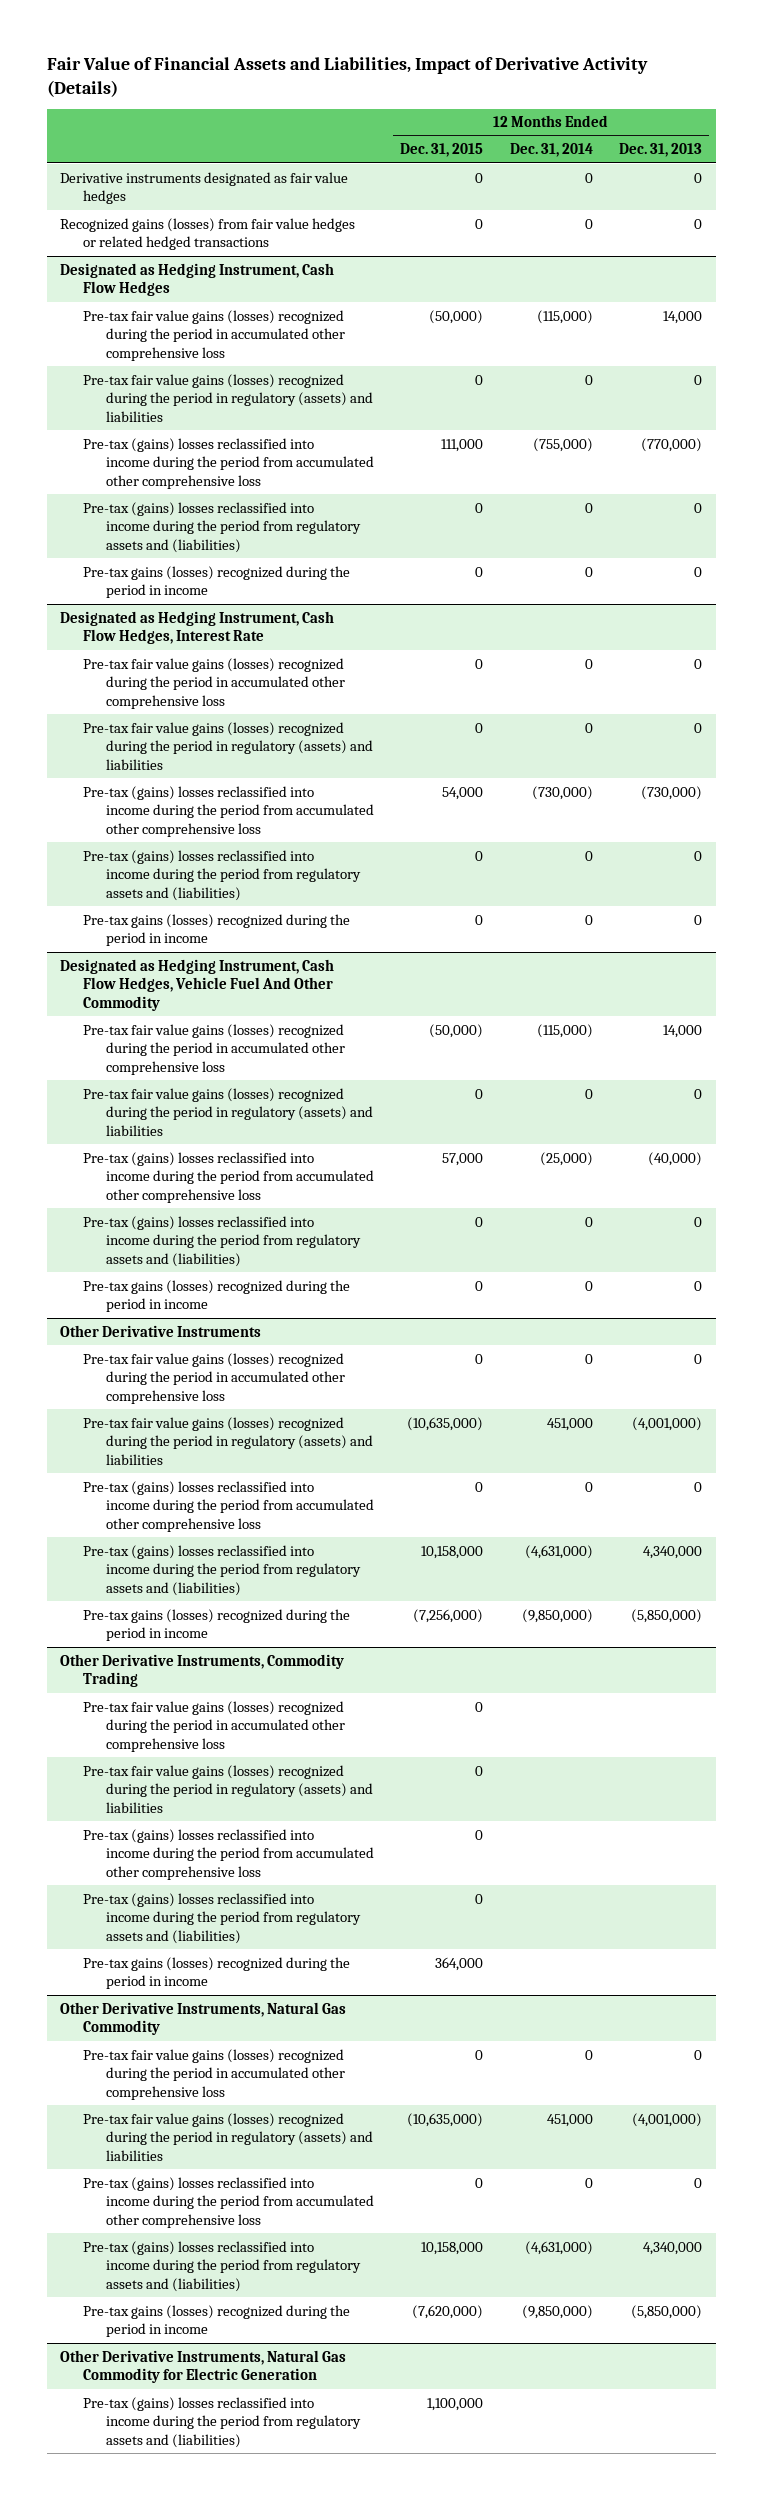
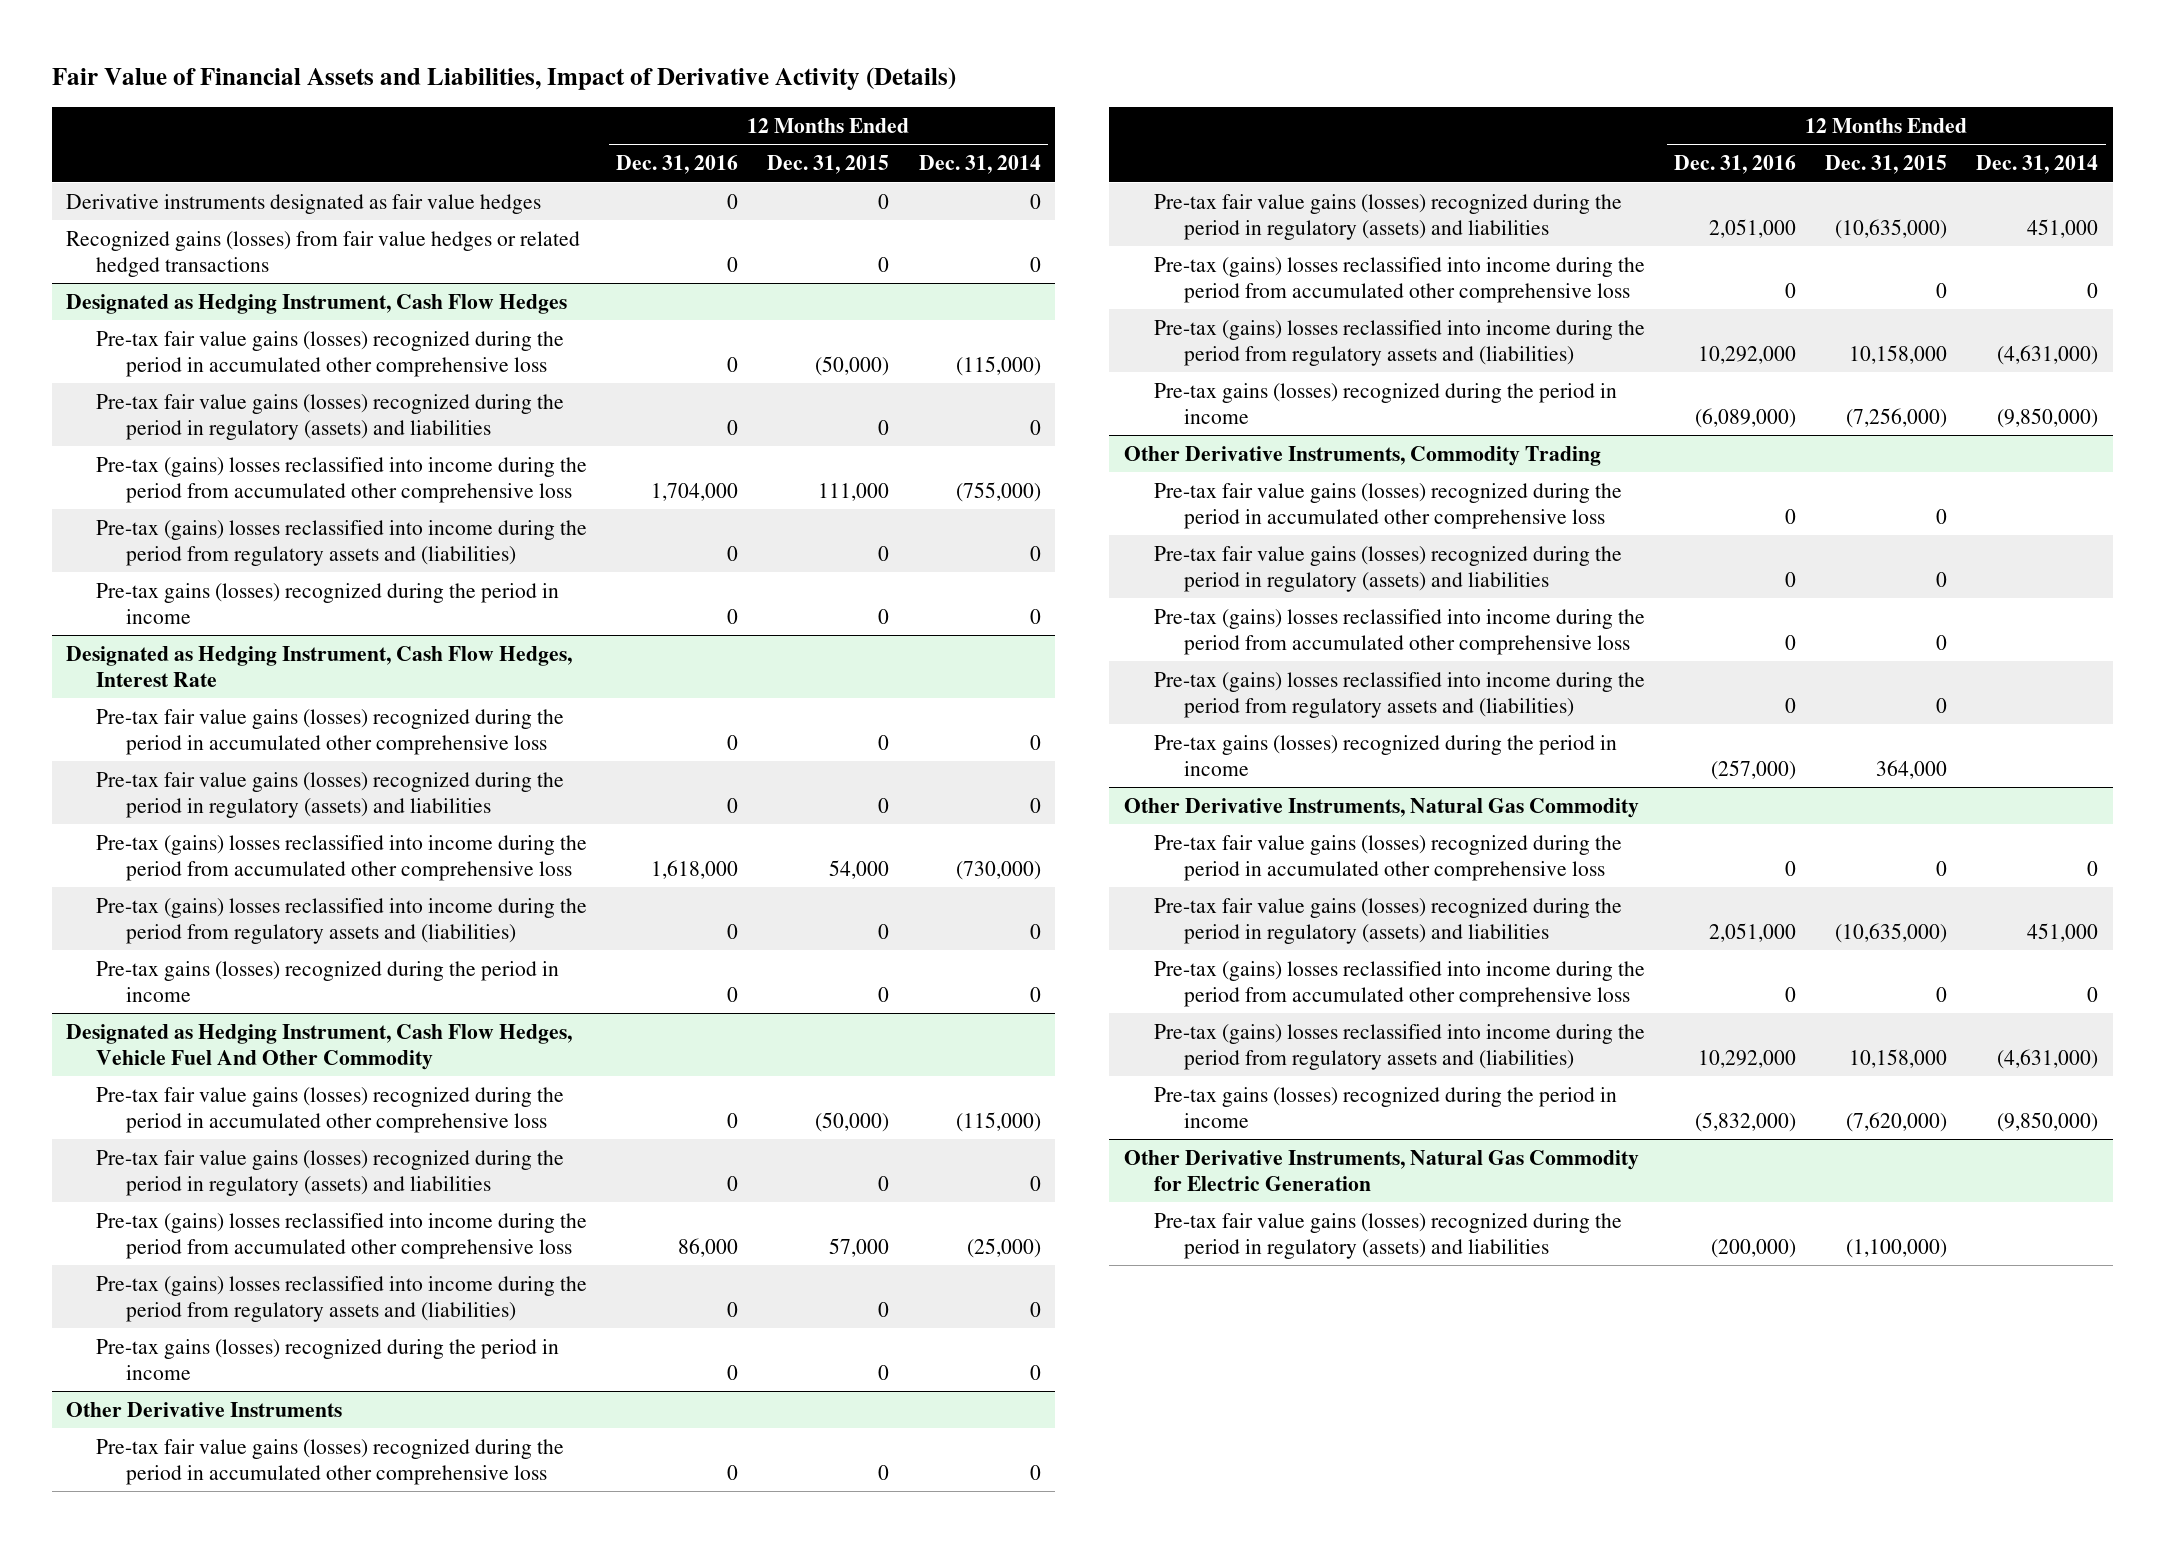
- | 12 Months Ended Dec. 31, 2015 | 12 Months Ended Dec. 31, 2014 | 12 Months Ended Dec. 31, 2013
+ | 12 Months Ended Dec. 31, 2016 | 12 Months Ended Dec. 31, 2015 | 12 Months Ended Dec. 31, 2014
@ Other Derivative Instruments, Natural Gas Commodity for Electric Generation
- Pre-tax (gains) losses reclassified into income during the period from regulatory assets and (liabilities) | 1,100,000 | |
+ Pre-tax fair value gains (losses) recognized during the period in regulatory (assets) and liabilities | (200,000) | (1,100,000) |

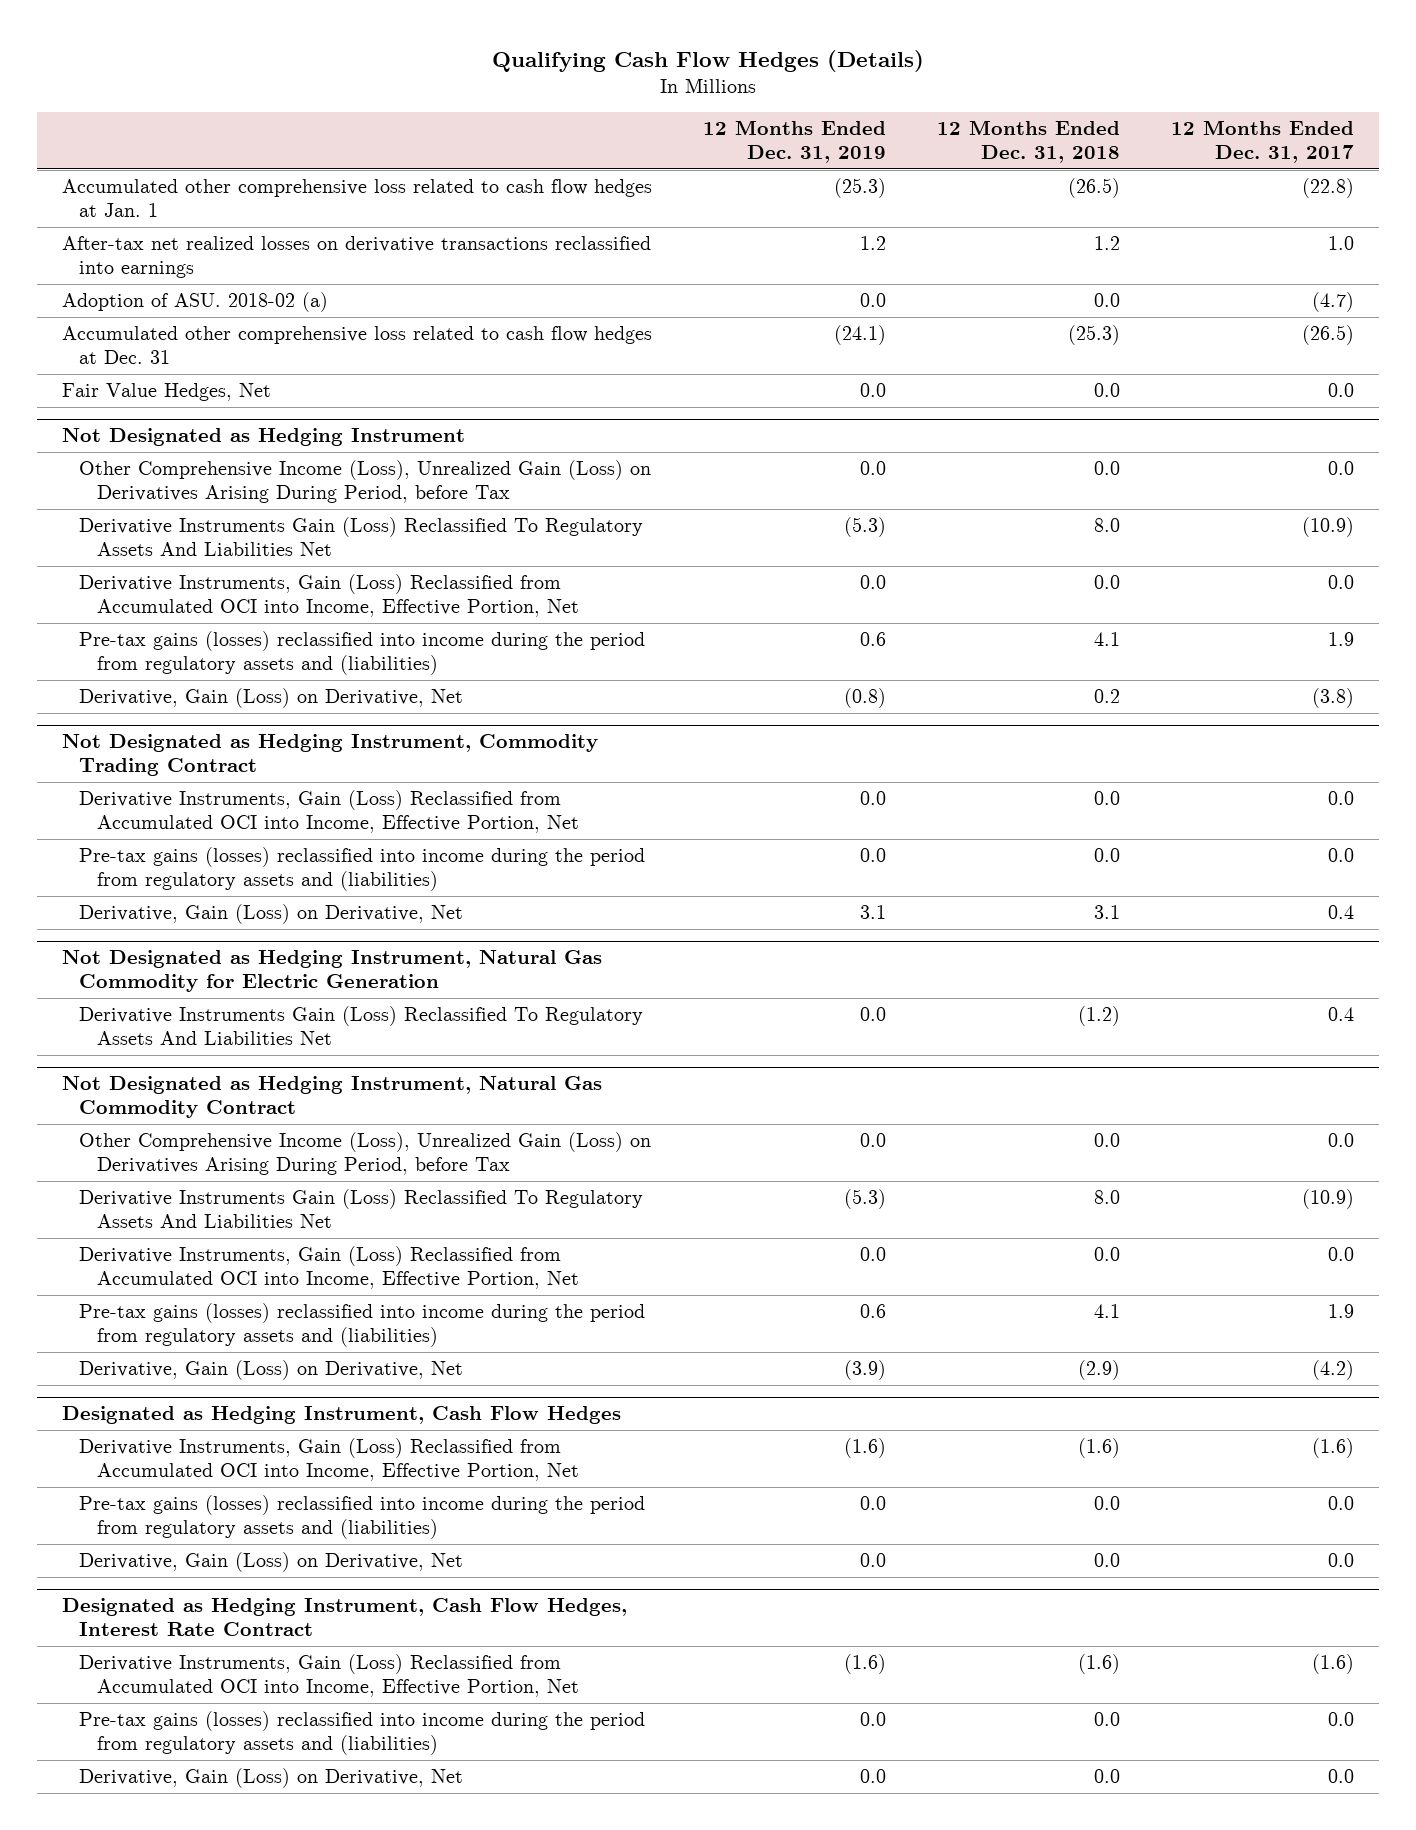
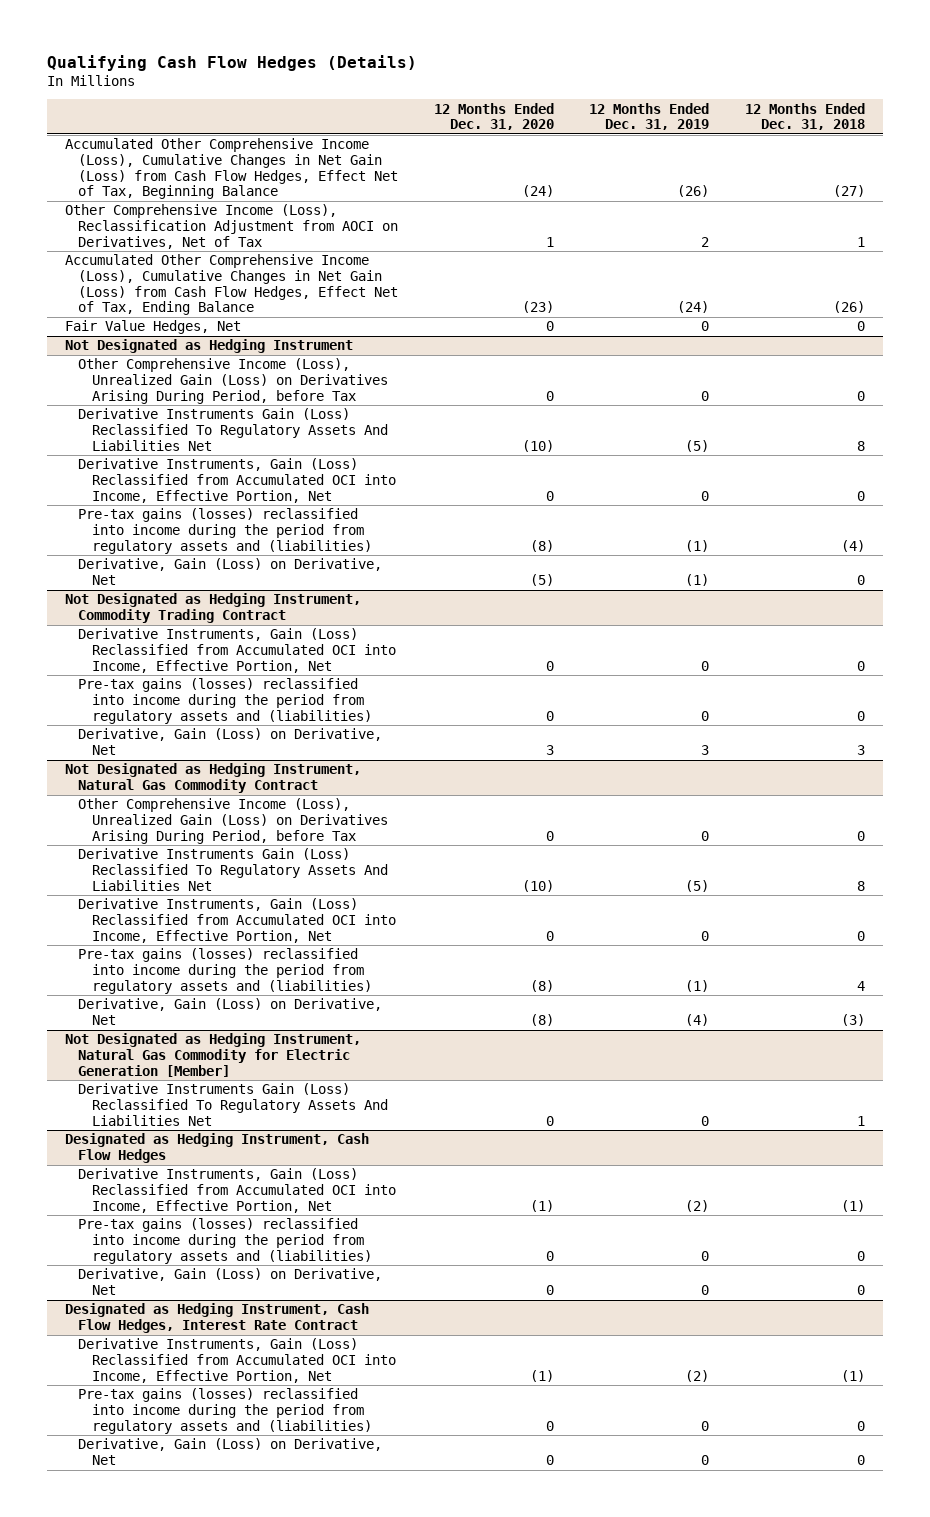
- | 12 Months Ended Dec. 31, 2019 | 12 Months Ended Dec. 31, 2018 | 12 Months Ended Dec. 31, 2017
+ | 12 Months Ended Dec. 31, 2020 | 12 Months Ended Dec. 31, 2019 | 12 Months Ended Dec. 31, 2018
- Accumulated other comprehensive loss related to cash flow hedges at Jan. 1 | (25.3) | (26.5) | (22.8)
- After-tax net realized losses on derivative transactions reclassified into earnings | 1.2 | 1.2 | 1.0
- Adoption of ASU. 2018-02 (a) | 0.0 | 0.0 | (4.7)
- Accumulated other comprehensive loss related to cash flow hedges at Dec. 31 | (24.1) | (25.3) | (26.5)
- Fair Value Hedges, Net | 0.0 | 0.0 | 0.0
+ Accumulated Other Comprehensive Income (Loss), Cumulative Changes in Net Gain (Loss) from Cash Flow Hedges, Effect Net of Tax, Beginning Balance | (24) | (26) | (27)
+ Other Comprehensive Income (Loss), Reclassification Adjustment from AOCI on Derivatives, Net of Tax | 1 | 2 | 1
+ Accumulated Other Comprehensive Income (Loss), Cumulative Changes in Net Gain (Loss) from Cash Flow Hedges, Effect Net of Tax, Ending Balance | (23) | (24) | (26)
+ Fair Value Hedges, Net | 0 | 0 | 0
@ Not Designated as Hedging Instrument
- Other Comprehensive Income (Loss), Unrealized Gain (Loss) on Derivatives Arising During Period, before Tax | 0.0 | 0.0 | 0.0
- Derivative Instruments Gain (Loss) Reclassified To Regulatory Assets And Liabilities Net | (5.3) | 8.0 | (10.9)
- Derivative Instruments, Gain (Loss) Reclassified from Accumulated OCI into Income, Effective Portion, Net | 0.0 | 0.0 | 0.0
- Pre-tax gains (losses) reclassified into income during the period from regulatory assets and (liabilities) | 0.6 | 4.1 | 1.9
- Derivative, Gain (Loss) on Derivative, Net | (0.8) | 0.2 | (3.8)
+ Other Comprehensive Income (Loss), Unrealized Gain (Loss) on Derivatives Arising During Period, before Tax | 0 | 0 | 0
+ Derivative Instruments Gain (Loss) Reclassified To Regulatory Assets And Liabilities Net | (10) | (5) | 8
+ Derivative Instruments, Gain (Loss) Reclassified from Accumulated OCI into Income, Effective Portion, Net | 0 | 0 | 0
+ Pre-tax gains (losses) reclassified into income during the period from regulatory assets and (liabilities) | (8) | (1) | (4)
+ Derivative, Gain (Loss) on Derivative, Net | (5) | (1) | 0
@ Not Designated as Hedging Instrument, Commodity Trading Contract
- Derivative Instruments, Gain (Loss) Reclassified from Accumulated OCI into Income, Effective Portion, Net | 0.0 | 0.0 | 0.0
- Pre-tax gains (losses) reclassified into income during the period from regulatory assets and (liabilities) | 0.0 | 0.0 | 0.0
- Derivative, Gain (Loss) on Derivative, Net | 3.1 | 3.1 | 0.4
- Not Designated as Hedging Instrument, Natural Gas Commodity for Electric Generation
- Derivative Instruments Gain (Loss) Reclassified To Regulatory Assets And Liabilities Net | 0.0 | (1.2) | 0.4
@ Not Designated as Hedging Instrument, Commodity Trading Contract
+ Derivative Instruments, Gain (Loss) Reclassified from Accumulated OCI into Income, Effective Portion, Net | 0 | 0 | 0
+ Pre-tax gains (losses) reclassified into income during the period from regulatory assets and (liabilities) | 0 | 0 | 0
+ Derivative, Gain (Loss) on Derivative, Net | 3 | 3 | 3
@ Not Designated as Hedging Instrument, Natural Gas Commodity Contract
- Other Comprehensive Income (Loss), Unrealized Gain (Loss) on Derivatives Arising During Period, before Tax | 0.0 | 0.0 | 0.0
- Derivative Instruments Gain (Loss) Reclassified To Regulatory Assets And Liabilities Net | (5.3) | 8.0 | (10.9)
- Derivative Instruments, Gain (Loss) Reclassified from Accumulated OCI into Income, Effective Portion, Net | 0.0 | 0.0 | 0.0
- Pre-tax gains (losses) reclassified into income during the period from regulatory assets and (liabilities) | 0.6 | 4.1 | 1.9
- Derivative, Gain (Loss) on Derivative, Net | (3.9) | (2.9) | (4.2)
+ Other Comprehensive Income (Loss), Unrealized Gain (Loss) on Derivatives Arising During Period, before Tax | 0 | 0 | 0
+ Derivative Instruments Gain (Loss) Reclassified To Regulatory Assets And Liabilities Net | (10) | (5) | 8
+ Derivative Instruments, Gain (Loss) Reclassified from Accumulated OCI into Income, Effective Portion, Net | 0 | 0 | 0
+ Pre-tax gains (losses) reclassified into income during the period from regulatory assets and (liabilities) | (8) | (1) | 4
+ Derivative, Gain (Loss) on Derivative, Net | (8) | (4) | (3)
+ Not Designated as Hedging Instrument, Natural Gas Commodity for Electric Generation [Member]
+ Derivative Instruments Gain (Loss) Reclassified To Regulatory Assets And Liabilities Net | 0 | 0 | 1
@ Designated as Hedging Instrument, Cash Flow Hedges
- Derivative Instruments, Gain (Loss) Reclassified from Accumulated OCI into Income, Effective Portion, Net | (1.6) | (1.6) | (1.6)
- Pre-tax gains (losses) reclassified into income during the period from regulatory assets and (liabilities) | 0.0 | 0.0 | 0.0
- Derivative, Gain (Loss) on Derivative, Net | 0.0 | 0.0 | 0.0
+ Derivative Instruments, Gain (Loss) Reclassified from Accumulated OCI into Income, Effective Portion, Net | (1) | (2) | (1)
+ Pre-tax gains (losses) reclassified into income during the period from regulatory assets and (liabilities) | 0 | 0 | 0
+ Derivative, Gain (Loss) on Derivative, Net | 0 | 0 | 0
@ Designated as Hedging Instrument, Cash Flow Hedges, Interest Rate Contract
- Derivative Instruments, Gain (Loss) Reclassified from Accumulated OCI into Income, Effective Portion, Net | (1.6) | (1.6) | (1.6)
- Pre-tax gains (losses) reclassified into income during the period from regulatory assets and (liabilities) | 0.0 | 0.0 | 0.0
- Derivative, Gain (Loss) on Derivative, Net | 0.0 | 0.0 | 0.0
+ Derivative Instruments, Gain (Loss) Reclassified from Accumulated OCI into Income, Effective Portion, Net | (1) | (2) | (1)
+ Pre-tax gains (losses) reclassified into income during the period from regulatory assets and (liabilities) | 0 | 0 | 0
+ Derivative, Gain (Loss) on Derivative, Net | 0 | 0 | 0

